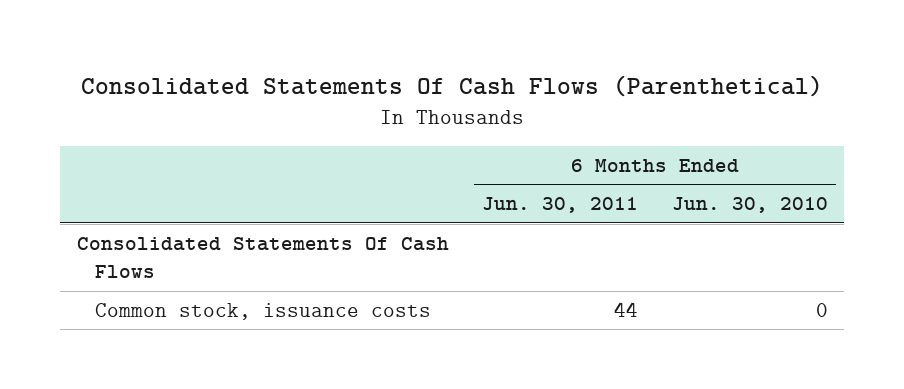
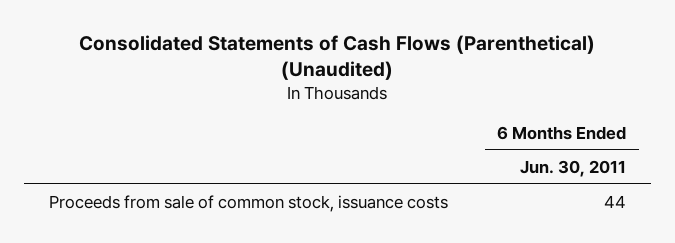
- Consolidated Statements Of Cash Flows (Parenthetical)
+ Consolidated Statements of Cash Flows (Parenthetical) (Unaudited)
- | 6 Months Ended Jun. 30, 2011 | 6 Months Ended Jun. 30, 2010
+ | 6 Months Ended Jun. 30, 2011
- Consolidated Statements Of Cash Flows
- Common stock, issuance costs | 44 | 0
+ Proceeds from sale of common stock, issuance costs | 44

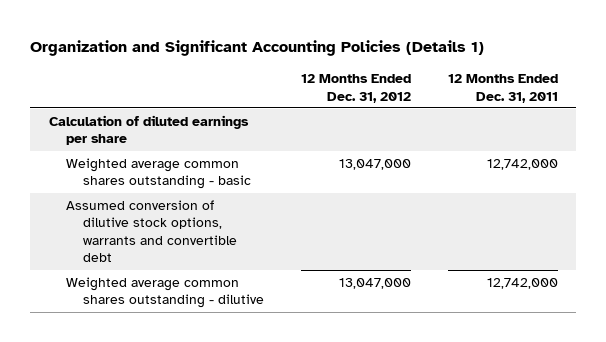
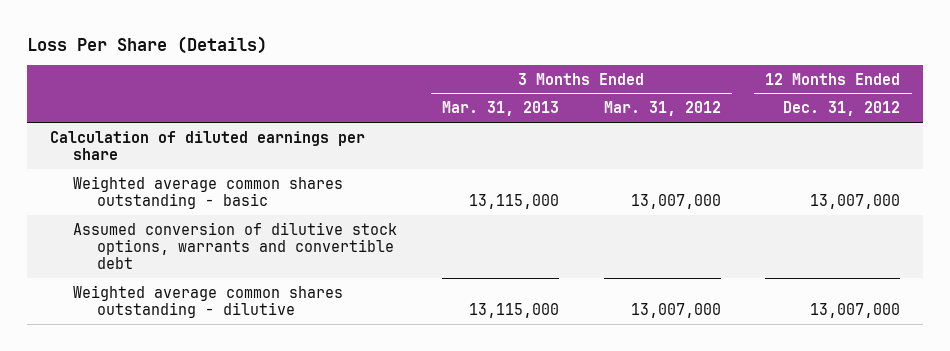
- Organization and Significant Accounting Policies (Details 1)
+ Loss Per Share (Details)
- | 12 Months Ended Dec. 31, 2012 | 12 Months Ended Dec. 31, 2011
+ | 3 Months Ended Mar. 31, 2013 | 3 Months Ended Mar. 31, 2012 | 12 Months Ended Dec. 31, 2012
- Weighted average common shares outstanding - basic | 13,047,000 | 12,742,000
+ Weighted average common shares outstanding - basic | 13,115,000 | 13,007,000 | 13,007,000
- Weighted average common shares outstanding - dilutive | 13,047,000 | 12,742,000
+ Weighted average common shares outstanding - dilutive | 13,115,000 | 13,007,000 | 13,007,000

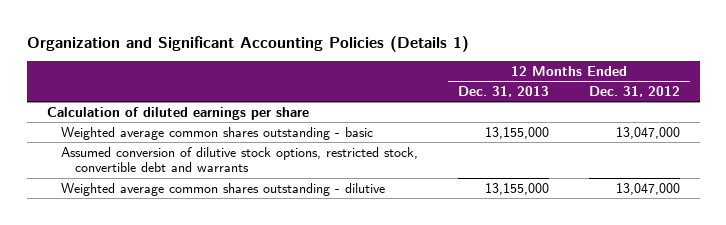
- Loss Per Share (Details)
+ Organization and Significant Accounting Policies (Details 1)
- | 3 Months Ended Mar. 31, 2013 | 3 Months Ended Mar. 31, 2012 | 12 Months Ended Dec. 31, 2012
+ | 12 Months Ended Dec. 31, 2013 | 12 Months Ended Dec. 31, 2012
- Weighted average common shares outstanding - basic | 13,115,000 | 13,007,000 | 13,007,000
- Assumed conversion of dilutive stock options, warrants and convertible debt
- Weighted average common shares outstanding - dilutive | 13,115,000 | 13,007,000 | 13,007,000
+ Weighted average common shares outstanding - basic | 13,155,000 | 13,047,000
+ Assumed conversion of dilutive stock options, restricted stock, convertible debt and warrants
+ Weighted average common shares outstanding - dilutive | 13,155,000 | 13,047,000

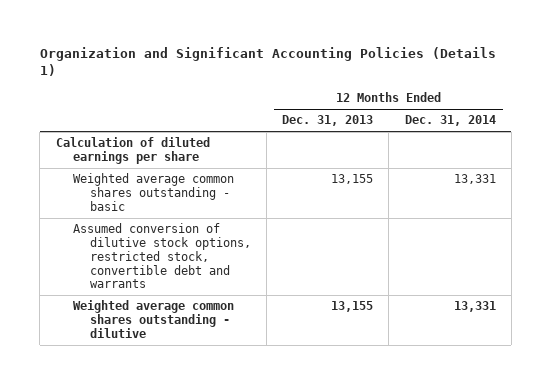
- | 12 Months Ended Dec. 31, 2013 | 12 Months Ended Dec. 31, 2012
+ | 12 Months Ended Dec. 31, 2013 | 12 Months Ended Dec. 31, 2014
- Weighted average common shares outstanding - basic | 13,155,000 | 13,047,000
+ Weighted average common shares outstanding - basic | 13,155 | 13,331
- Weighted average common shares outstanding - dilutive | 13,155,000 | 13,047,000
+ Weighted average common shares outstanding - dilutive | 13,155 | 13,331

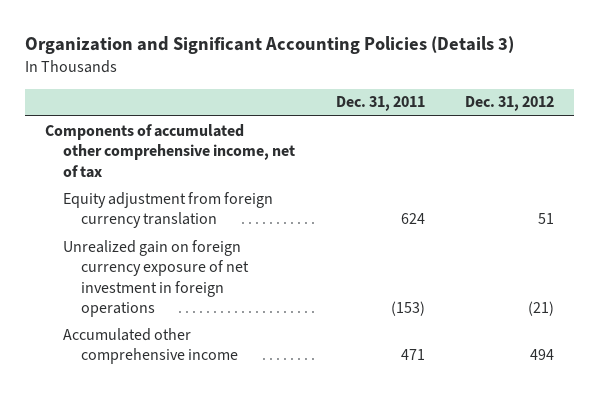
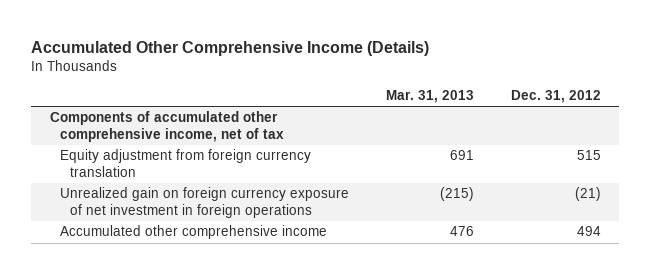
- Organization and Significant Accounting Policies (Details 3)
+ Accumulated Other Comprehensive Income (Details)
- | Dec. 31, 2011 | Dec. 31, 2012
+ | Mar. 31, 2013 | Dec. 31, 2012
- Equity adjustment from foreign currency translation | 624 | 51
+ Equity adjustment from foreign currency translation | 691 | 515

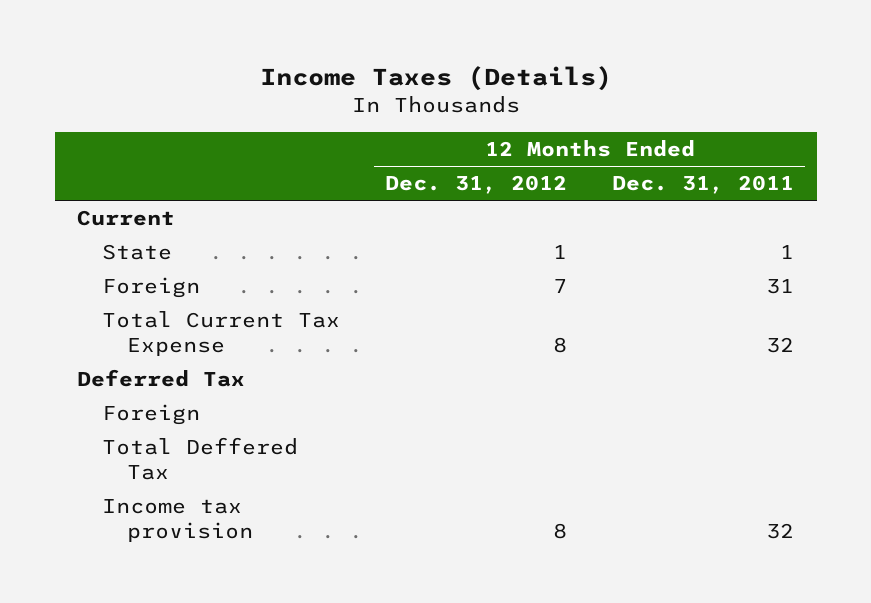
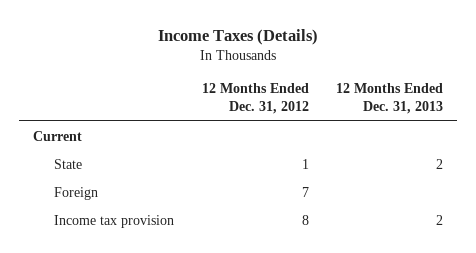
- | 12 Months Ended Dec. 31, 2012 | 12 Months Ended Dec. 31, 2011
+ | 12 Months Ended Dec. 31, 2012 | 12 Months Ended Dec. 31, 2013
- Total Current Tax Expense | 8 | 32
- Deferred Tax
- Foreign
- Total Deffered Tax

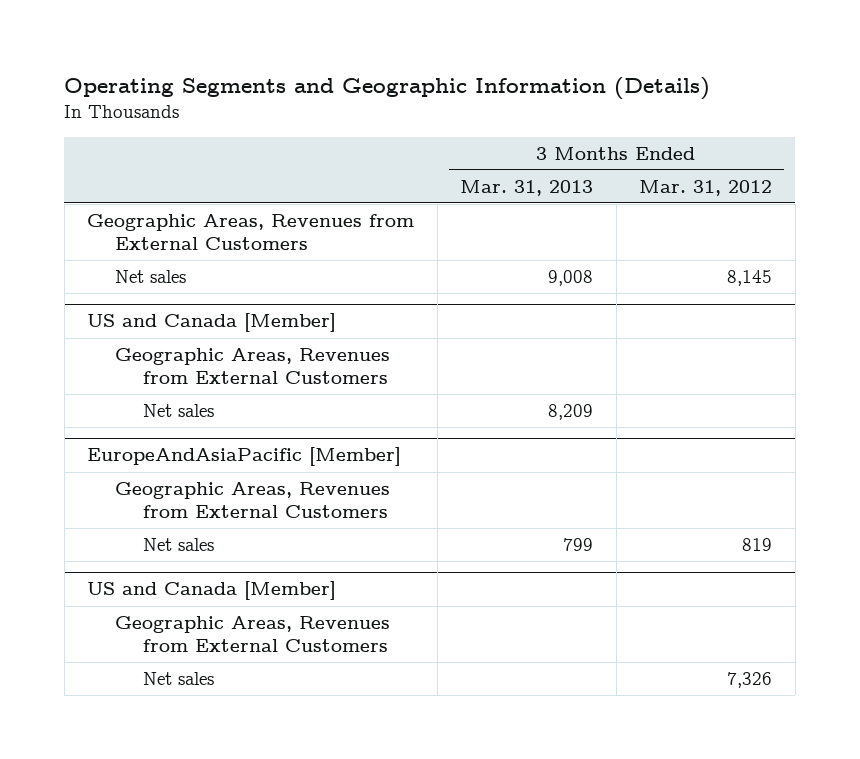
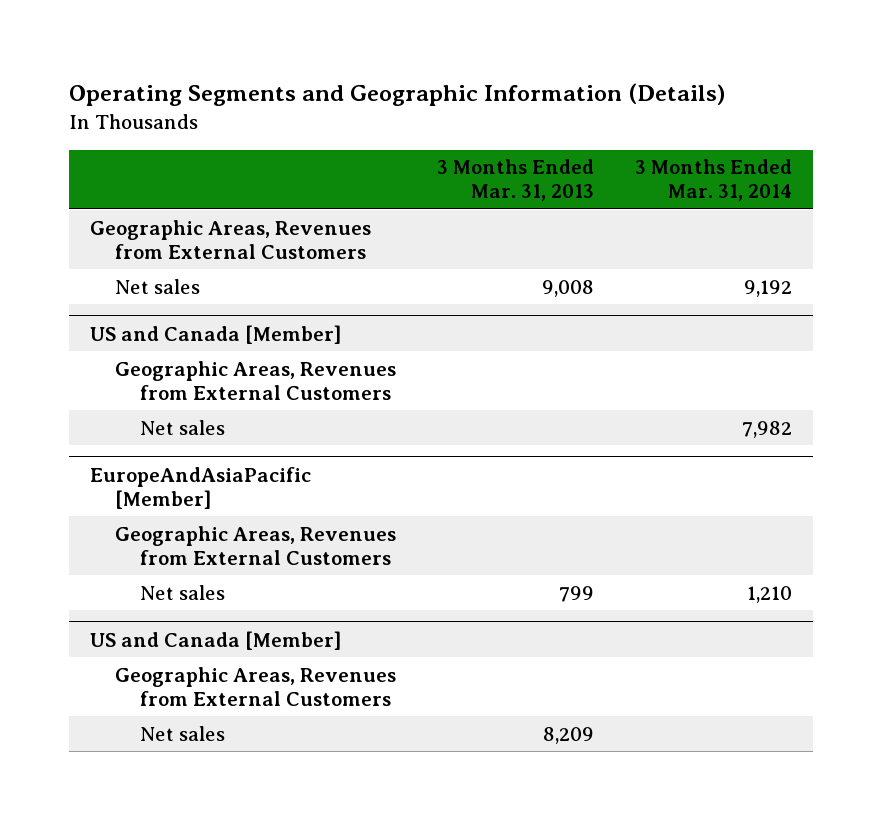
- | 3 Months Ended Mar. 31, 2013 | 3 Months Ended Mar. 31, 2012
+ | 3 Months Ended Mar. 31, 2013 | 3 Months Ended Mar. 31, 2014
@ US and Canada [Member]
moved up: Net sales | | 7,982
moved down: Net sales | 8,209 |

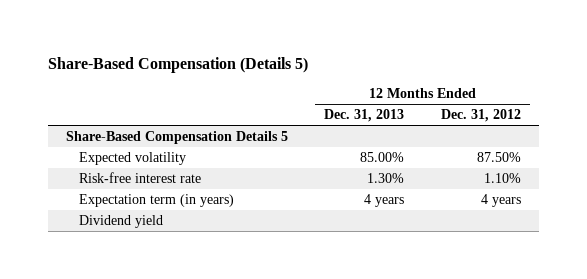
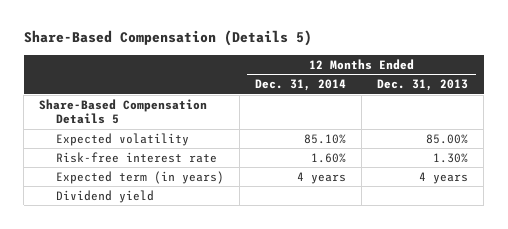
- | 12 Months Ended Dec. 31, 2013 | 12 Months Ended Dec. 31, 2012
+ | 12 Months Ended Dec. 31, 2014 | 12 Months Ended Dec. 31, 2013
- Expectation term (in years) | 4 years | 4 years
+ Expected term (in years) | 4 years | 4 years

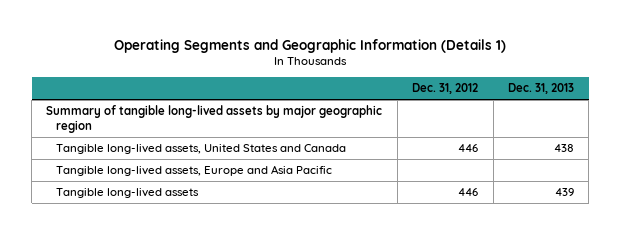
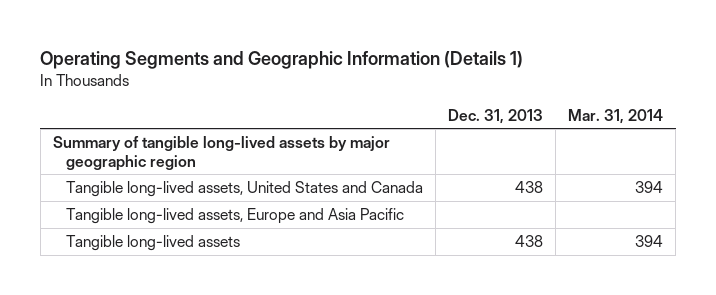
- | Dec. 31, 2012 | Dec. 31, 2013
+ | Dec. 31, 2013 | Mar. 31, 2014
- Tangible long-lived assets | 446 | 439
+ Tangible long-lived assets | 438 | 394

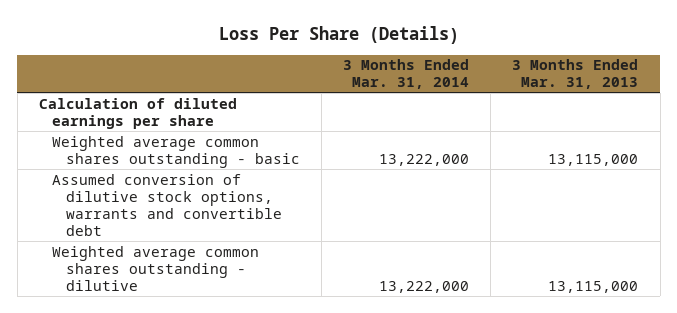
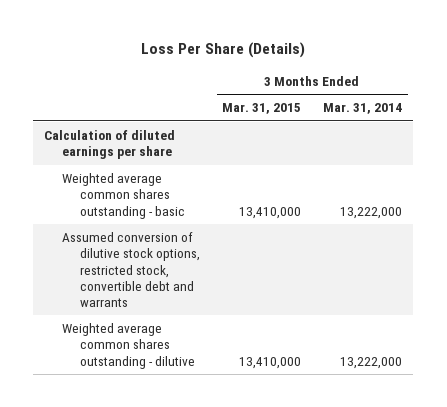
- | 3 Months Ended Mar. 31, 2014 | 3 Months Ended Mar. 31, 2013
+ | 3 Months Ended Mar. 31, 2015 | 3 Months Ended Mar. 31, 2014
- Assumed conversion of dilutive stock options, warrants and convertible debt
+ Assumed conversion of dilutive stock options, restricted stock, convertible debt and warrants

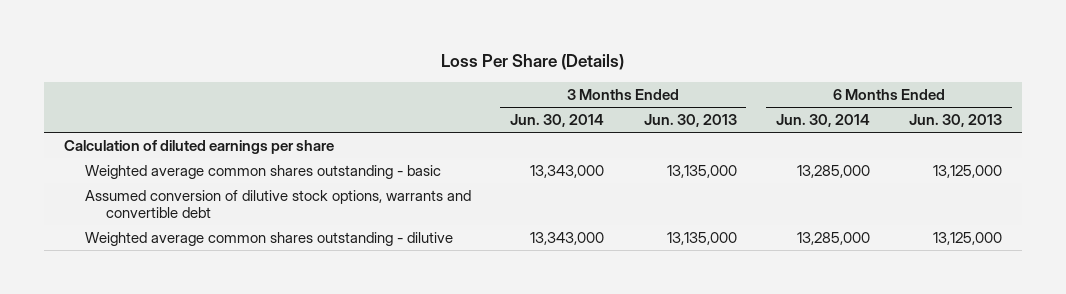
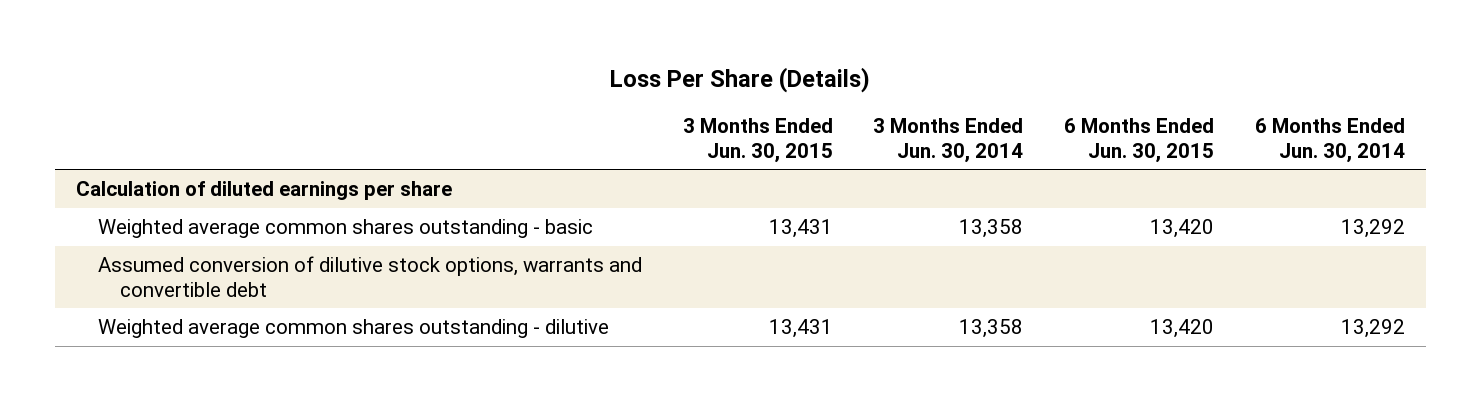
- | 3 Months Ended Jun. 30, 2014 | 3 Months Ended Jun. 30, 2013 | 6 Months Ended Jun. 30, 2014 | 6 Months Ended Jun. 30, 2013
+ | 3 Months Ended Jun. 30, 2015 | 3 Months Ended Jun. 30, 2014 | 6 Months Ended Jun. 30, 2015 | 6 Months Ended Jun. 30, 2014
- Weighted average common shares outstanding - basic | 13,343,000 | 13,135,000 | 13,285,000 | 13,125,000
+ Weighted average common shares outstanding - basic | 13,431 | 13,358 | 13,420 | 13,292
- Weighted average common shares outstanding - dilutive | 13,343,000 | 13,135,000 | 13,285,000 | 13,125,000
+ Weighted average common shares outstanding - dilutive | 13,431 | 13,358 | 13,420 | 13,292

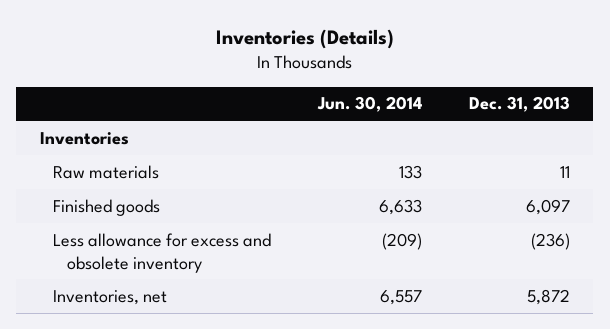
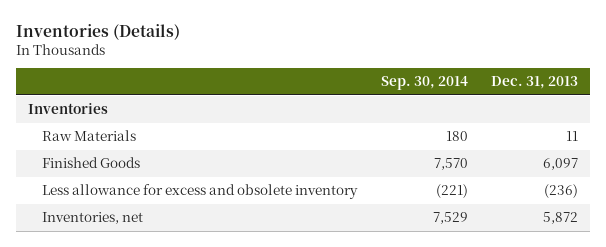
- | Jun. 30, 2014 | Dec. 31, 2013
+ | Sep. 30, 2014 | Dec. 31, 2013
- Raw materials | 133 | 11
- Finished goods | 6,633 | 6,097
+ Raw Materials | 180 | 11
+ Finished Goods | 7,570 | 6,097

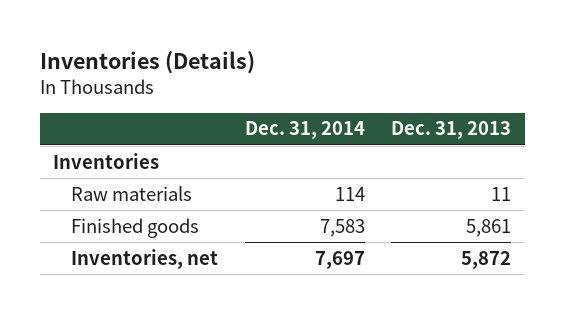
- | Sep. 30, 2014 | Dec. 31, 2013
+ | Dec. 31, 2014 | Dec. 31, 2013
- Raw Materials | 180 | 11
- Finished Goods | 7,570 | 6,097
- Less allowance for excess and obsolete inventory | (221) | (236)
+ Raw materials | 114 | 11
+ Finished goods | 7,583 | 5,861

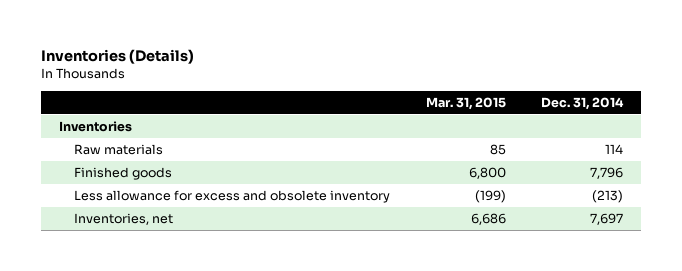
- | Dec. 31, 2014 | Dec. 31, 2013
+ | Mar. 31, 2015 | Dec. 31, 2014
- Finished goods | 7,583 | 5,861
+ Finished goods | 6,800 | 7,796
+ Less allowance for excess and obsolete inventory | (199) | (213)

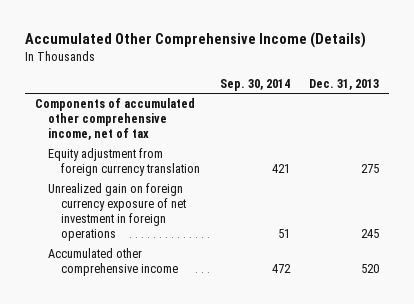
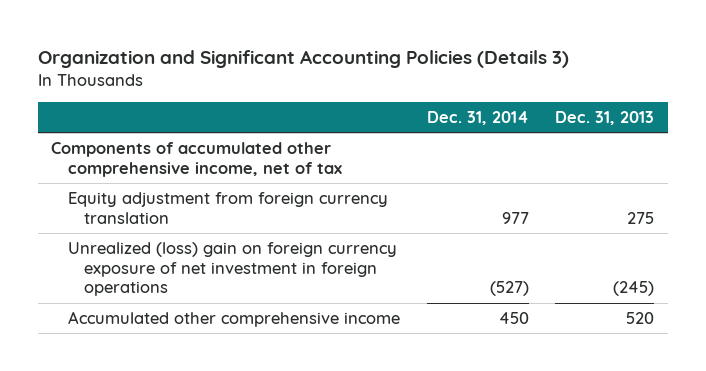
- Accumulated Other Comprehensive Income (Details)
+ Organization and Significant Accounting Policies (Details 3)
- | Sep. 30, 2014 | Dec. 31, 2013
+ | Dec. 31, 2014 | Dec. 31, 2013
- Unrealized gain on foreign currency exposure of net investment in foreign operations | 51 | 245
+ Unrealized (loss) gain on foreign currency exposure of net investment in foreign operations | (527) | (245)

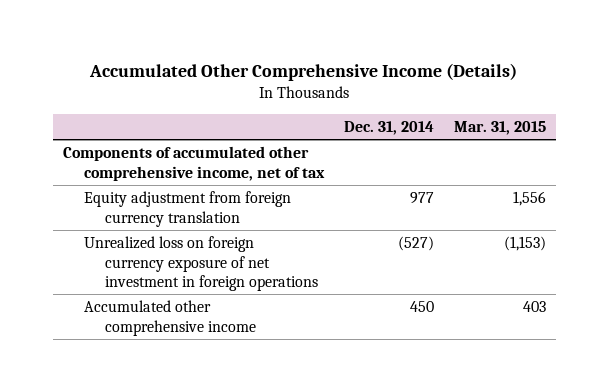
- Organization and Significant Accounting Policies (Details 3)
+ Accumulated Other Comprehensive Income (Details)
- | Dec. 31, 2014 | Dec. 31, 2013
+ | Dec. 31, 2014 | Mar. 31, 2015
- Unrealized (loss) gain on foreign currency exposure of net investment in foreign operations | (527) | (245)
+ Unrealized loss on foreign currency exposure of net investment in foreign operations | (527) | (1,153)

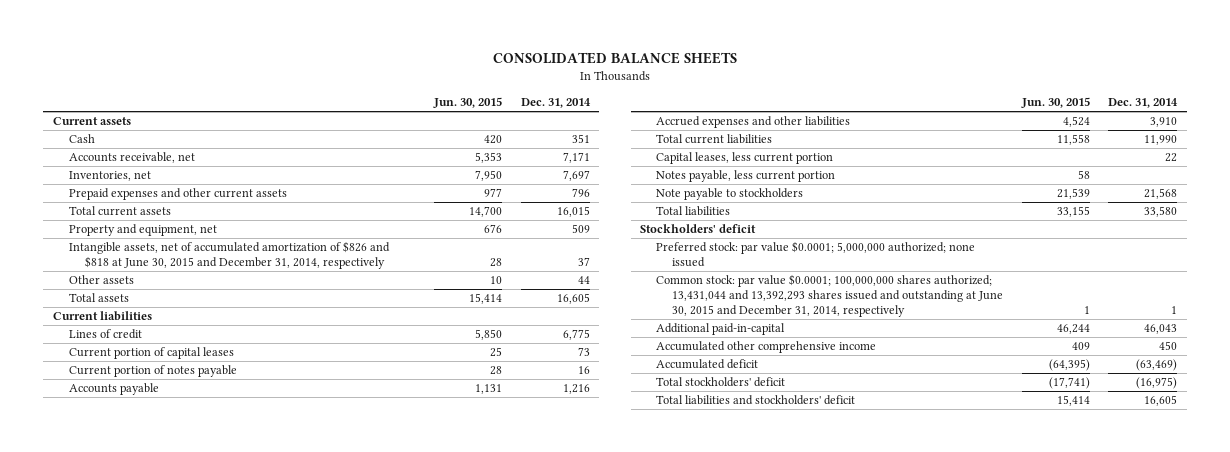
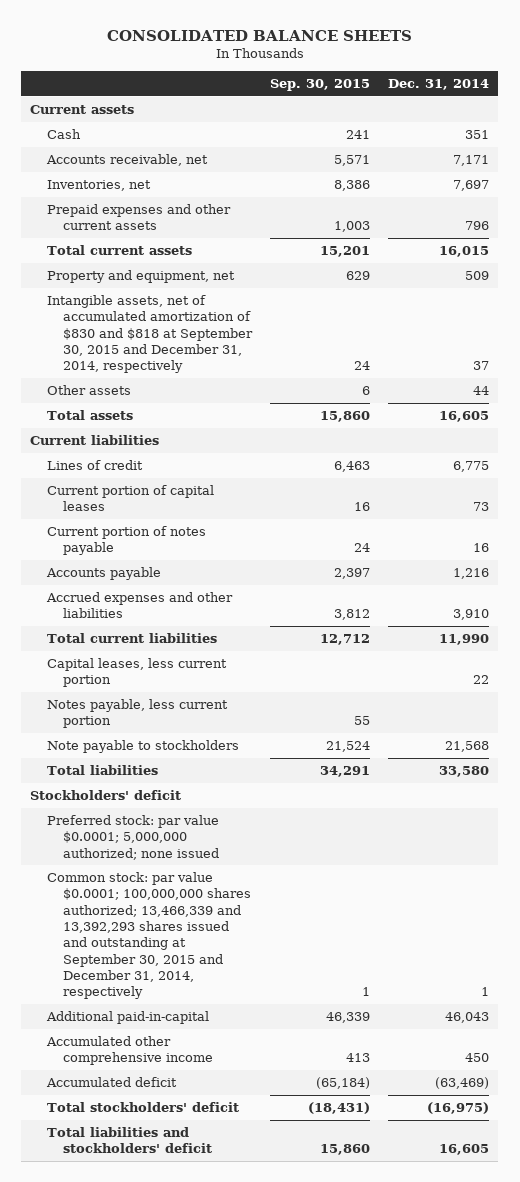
- | Jun. 30, 2015 | Dec. 31, 2014
+ | Sep. 30, 2015 | Dec. 31, 2014
- Intangible assets, net of accumulated amortization of $826 and $818 at June 30, 2015 and December 31, 2014, respectively | 28 | 37
+ Intangible assets, net of accumulated amortization of $830 and $818 at September 30, 2015 and December 31, 2014, respectively | 24 | 37
- Common stock: par value $0.0001; 100,000,000 shares authorized; 13,431,044 and 13,392,293 shares issued and outstanding at June 30, 2015 and December 31, 2014, respectively | 1 | 1
+ Common stock: par value $0.0001; 100,000,000 shares authorized; 13,466,339 and 13,392,293 shares issued and outstanding at September 30, 2015 and December 31, 2014, respectively | 1 | 1

